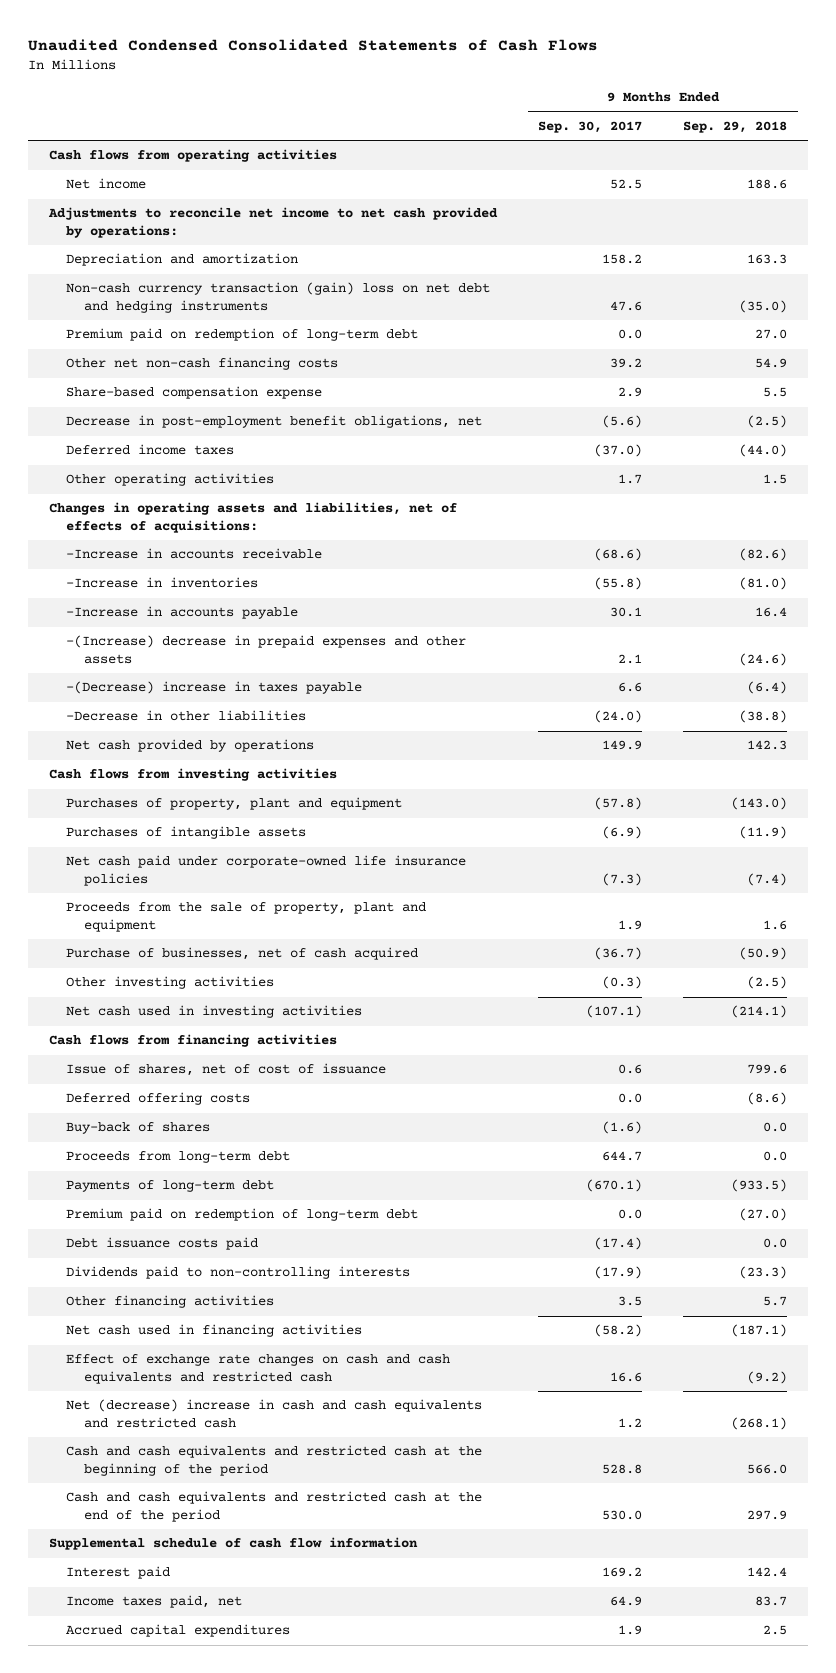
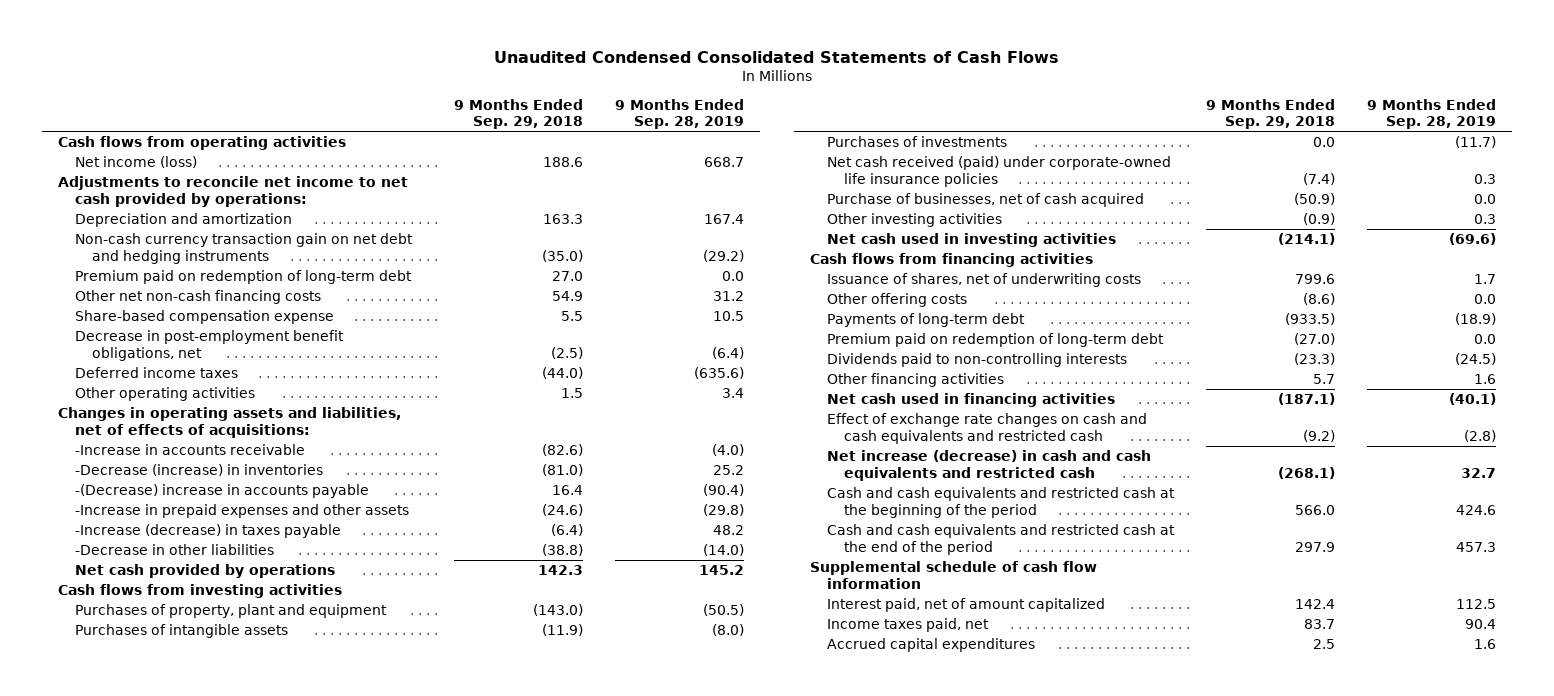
- | 9 Months Ended Sep. 30, 2017 | 9 Months Ended Sep. 29, 2018
+ | 9 Months Ended Sep. 29, 2018 | 9 Months Ended Sep. 28, 2019
- Net income | 52.5 | 188.6
+ Net income (loss) | 188.6 | 668.7
- Non-cash currency transaction (gain) loss on net debt and hedging instruments | 47.6 | (35.0)
+ Non-cash currency transaction gain on net debt and hedging instruments | (35.0) | (29.2)
- -Increase in inventories | (55.8) | (81.0)
- -Increase in accounts payable | 30.1 | 16.4
- -(Increase) decrease in prepaid expenses and other assets | 2.1 | (24.6)
- -(Decrease) increase in taxes payable | 6.6 | (6.4)
+ -Decrease (increase) in inventories | (81.0) | 25.2
+ -(Decrease) increase in accounts payable | 16.4 | (90.4)
+ -Increase in prepaid expenses and other assets | (24.6) | (29.8)
+ -Increase (decrease) in taxes payable | (6.4) | 48.2
- Net cash paid under corporate-owned life insurance policies | (7.3) | (7.4)
- Proceeds from the sale of property, plant and equipment | 1.9 | 1.6
+ Purchases of investments | 0.0 | (11.7)
+ Net cash received (paid) under corporate-owned life insurance policies | (7.4) | 0.3
- Other investing activities | (0.3) | (2.5)
+ Other investing activities | (0.9) | 0.3
- Issue of shares, net of cost of issuance | 0.6 | 799.6
- Deferred offering costs | 0.0 | (8.6)
- Buy-back of shares | (1.6) | 0.0
- Proceeds from long-term debt | 644.7 | 0.0
+ Issuance of shares, net of underwriting costs | 799.6 | 1.7
+ Other offering costs | (8.6) | 0.0
- Debt issuance costs paid | (17.4) | 0.0
- Net (decrease) increase in cash and cash equivalents and restricted cash | 1.2 | (268.1)
+ Net increase (decrease) in cash and cash equivalents and restricted cash | (268.1) | 32.7
- Interest paid | 169.2 | 142.4
+ Interest paid, net of amount capitalized | 142.4 | 112.5

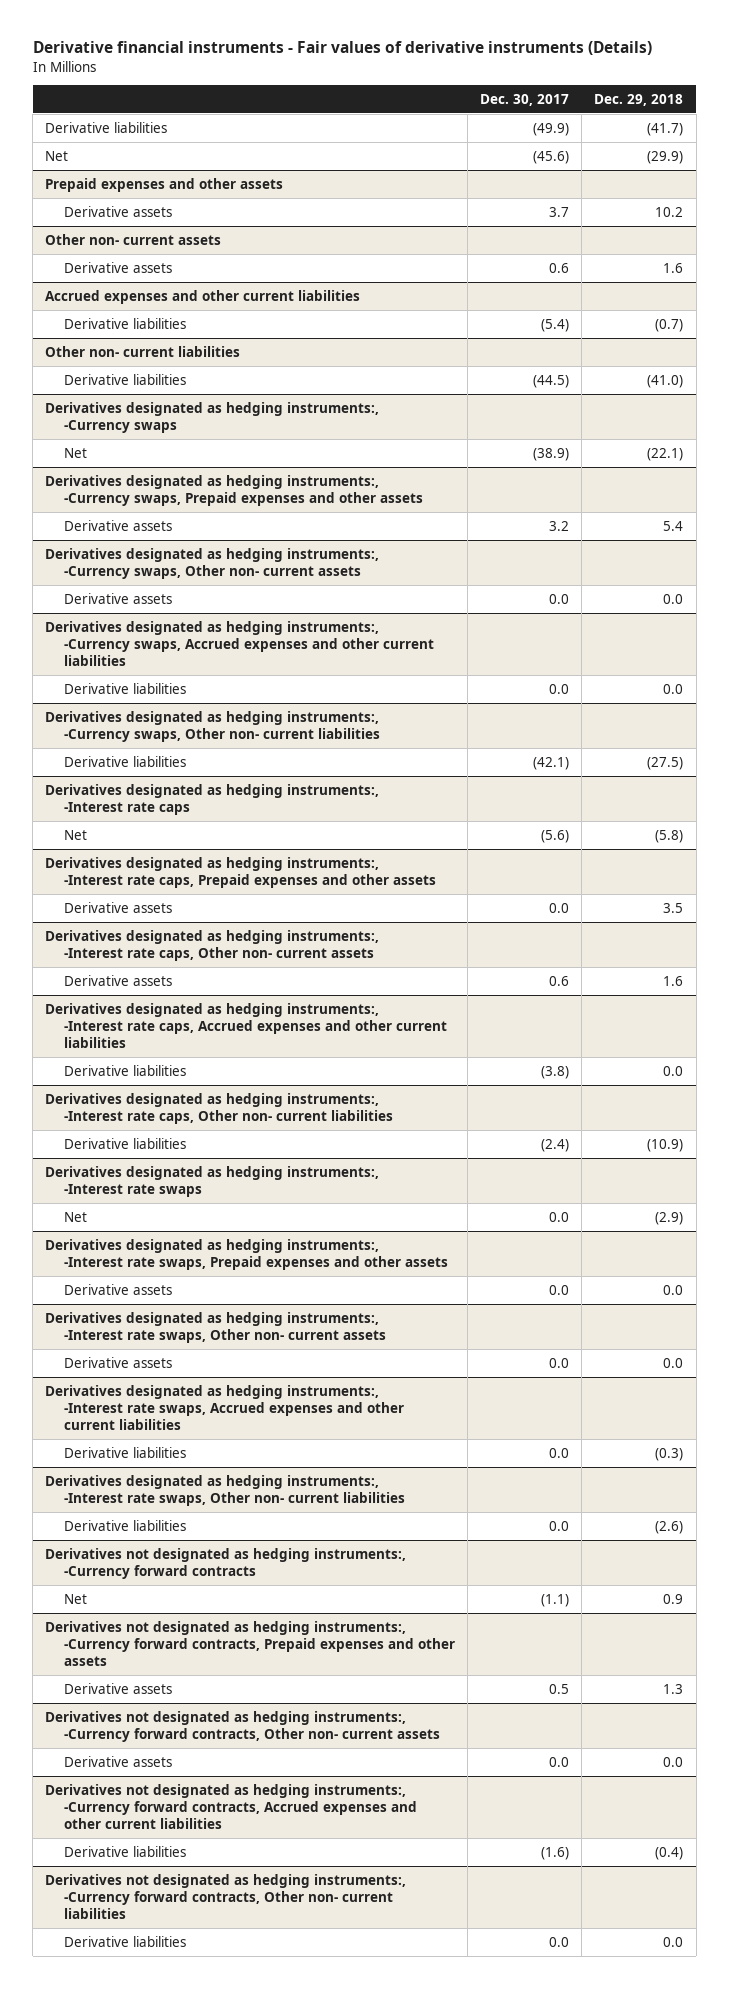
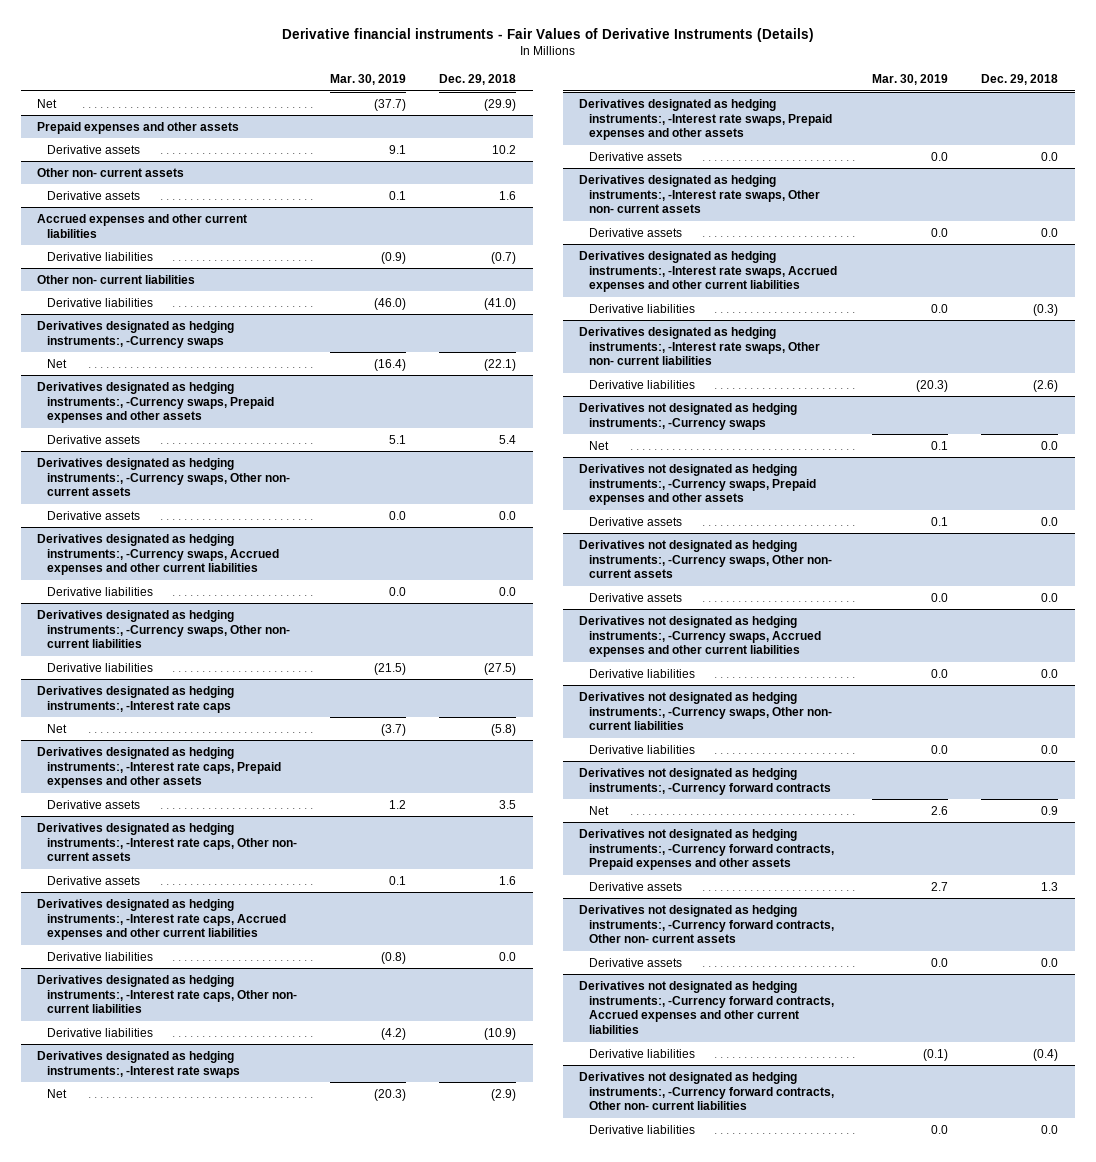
- Derivative financial instruments - Fair values of derivative instruments (Details)
+ Derivative financial instruments - Fair Values of Derivative Instruments (Details)
- | Dec. 30, 2017 | Dec. 29, 2018
+ | Mar. 30, 2019 | Dec. 29, 2018
- Derivative liabilities | (49.9) | (41.7)
+ Derivatives not designated as hedging instruments:, -Currency swaps
+ Net | 0.1 | 0.0
+ Derivatives not designated as hedging instruments:, -Currency swaps, Prepaid expenses and other assets
+ Derivative assets | 0.1 | 0.0
+ Derivatives not designated as hedging instruments:, -Currency swaps, Other non- current assets
+ Derivative assets | 0.0 | 0.0
+ Derivatives not designated as hedging instruments:, -Currency swaps, Accrued expenses and other current liabilities
+ Derivative liabilities | 0.0 | 0.0
+ Derivatives not designated as hedging instruments:, -Currency swaps, Other non- current liabilities
+ Derivative liabilities | 0.0 | 0.0

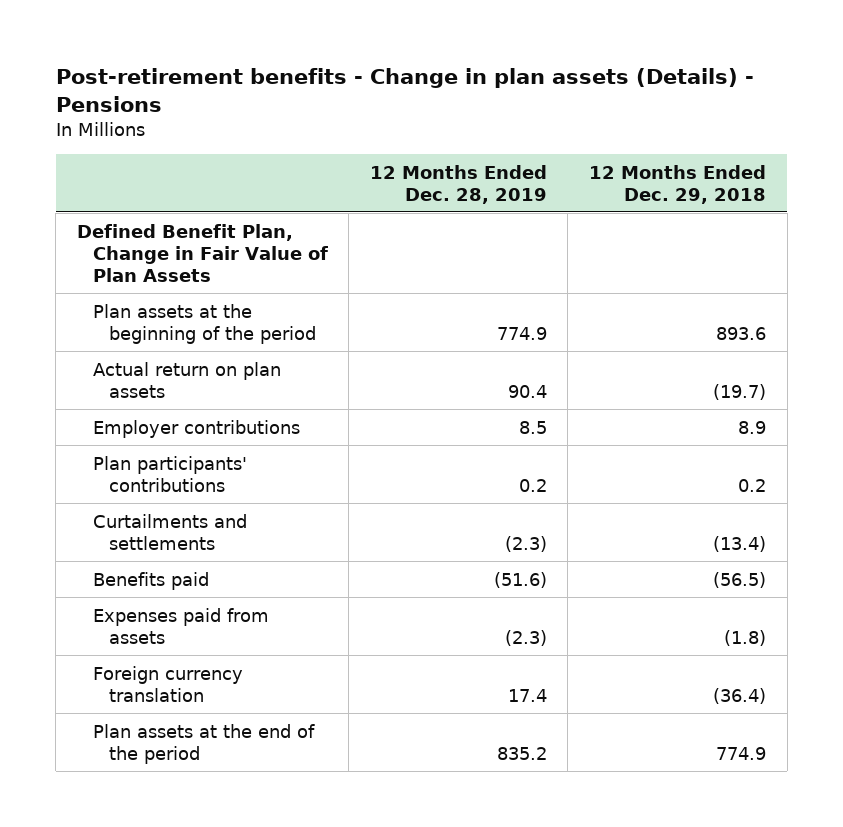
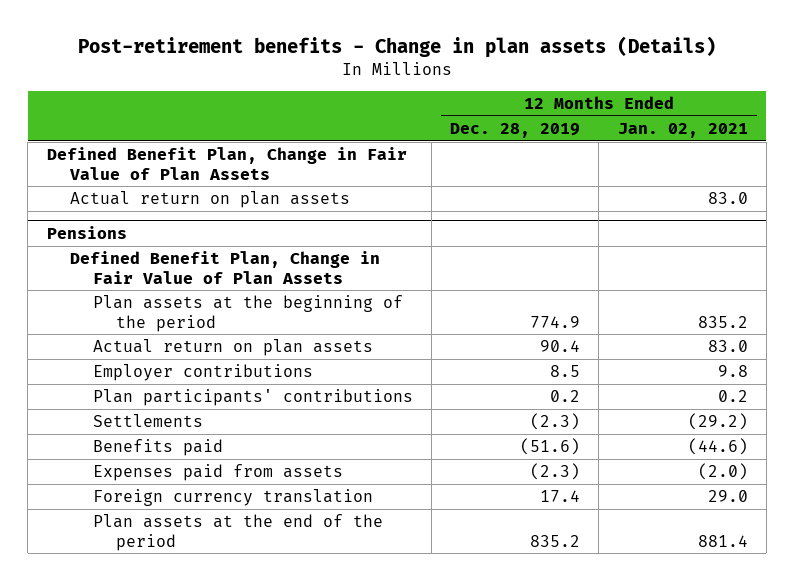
- Post-retirement benefits - Change in plan assets (Details) - Pensions
+ Post-retirement benefits - Change in plan assets (Details)
- | 12 Months Ended Dec. 28, 2019 | 12 Months Ended Dec. 29, 2018
+ | 12 Months Ended Dec. 28, 2019 | 12 Months Ended Jan. 02, 2021
+ Actual return on plan assets | | 83.0
+ Pensions
+ Defined Benefit Plan, Change in Fair Value of Plan Assets
- Curtailments and settlements | (2.3) | (13.4)
+ Settlements | (2.3) | (29.2)

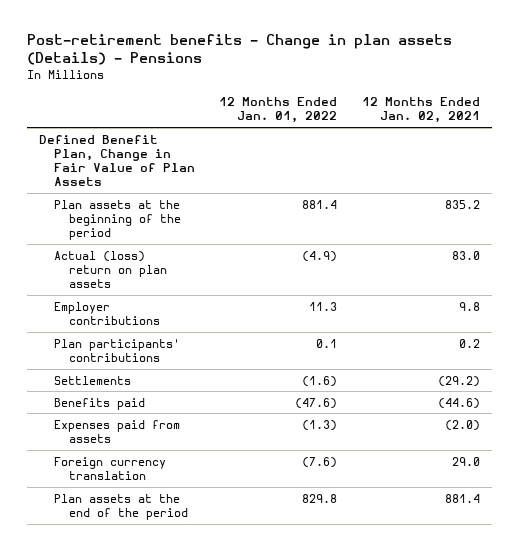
- Post-retirement benefits - Change in plan assets (Details)
+ Post-retirement benefits - Change in plan assets (Details) - Pensions
- | 12 Months Ended Dec. 28, 2019 | 12 Months Ended Jan. 02, 2021
+ | 12 Months Ended Jan. 01, 2022 | 12 Months Ended Jan. 02, 2021
- Actual return on plan assets | | 83.0
- Pensions
- Defined Benefit Plan, Change in Fair Value of Plan Assets
- Actual return on plan assets | 90.4 | 83.0
+ Actual (loss) return on plan assets | (4.9) | 83.0

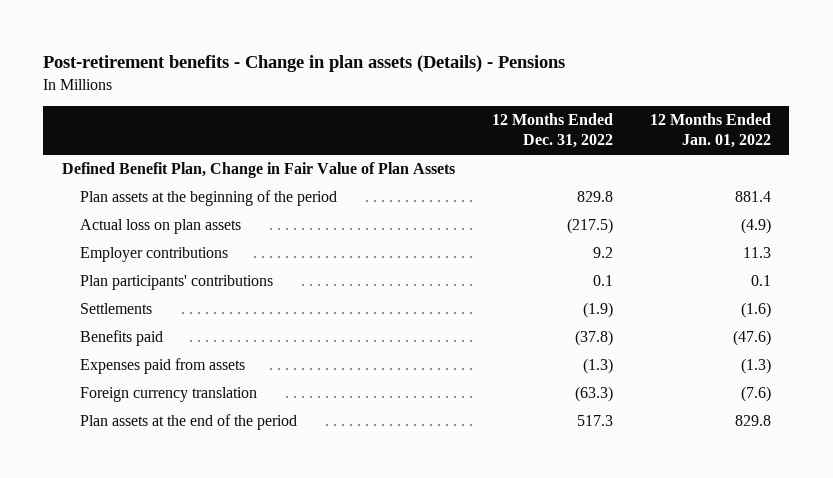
- | 12 Months Ended Jan. 01, 2022 | 12 Months Ended Jan. 02, 2021
+ | 12 Months Ended Dec. 31, 2022 | 12 Months Ended Jan. 01, 2022
- Actual (loss) return on plan assets | (4.9) | 83.0
+ Actual loss on plan assets | (217.5) | (4.9)

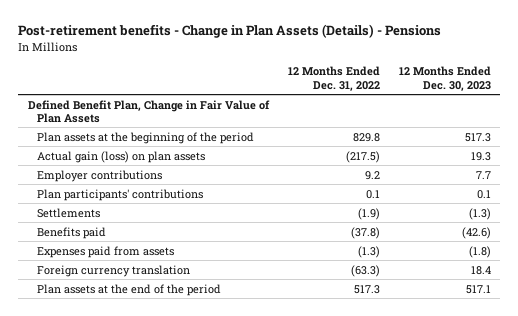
- Post-retirement benefits - Change in plan assets (Details) - Pensions
+ Post-retirement benefits - Change in Plan Assets (Details) - Pensions
- | 12 Months Ended Dec. 31, 2022 | 12 Months Ended Jan. 01, 2022
+ | 12 Months Ended Dec. 31, 2022 | 12 Months Ended Dec. 30, 2023
- Actual loss on plan assets | (217.5) | (4.9)
+ Actual gain (loss) on plan assets | (217.5) | 19.3

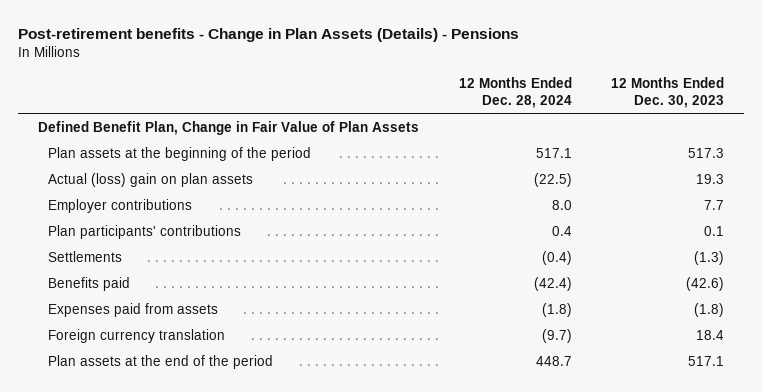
- | 12 Months Ended Dec. 31, 2022 | 12 Months Ended Dec. 30, 2023
+ | 12 Months Ended Dec. 28, 2024 | 12 Months Ended Dec. 30, 2023
- Actual gain (loss) on plan assets | (217.5) | 19.3
+ Actual (loss) gain on plan assets | (22.5) | 19.3

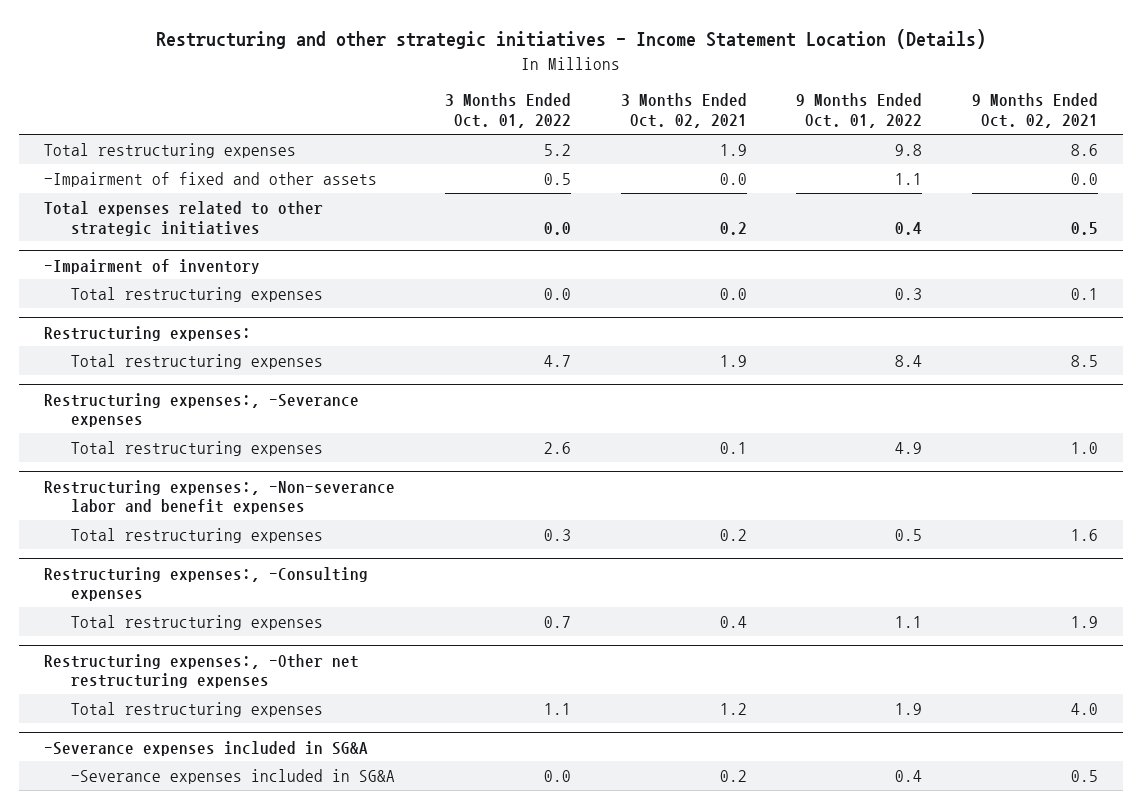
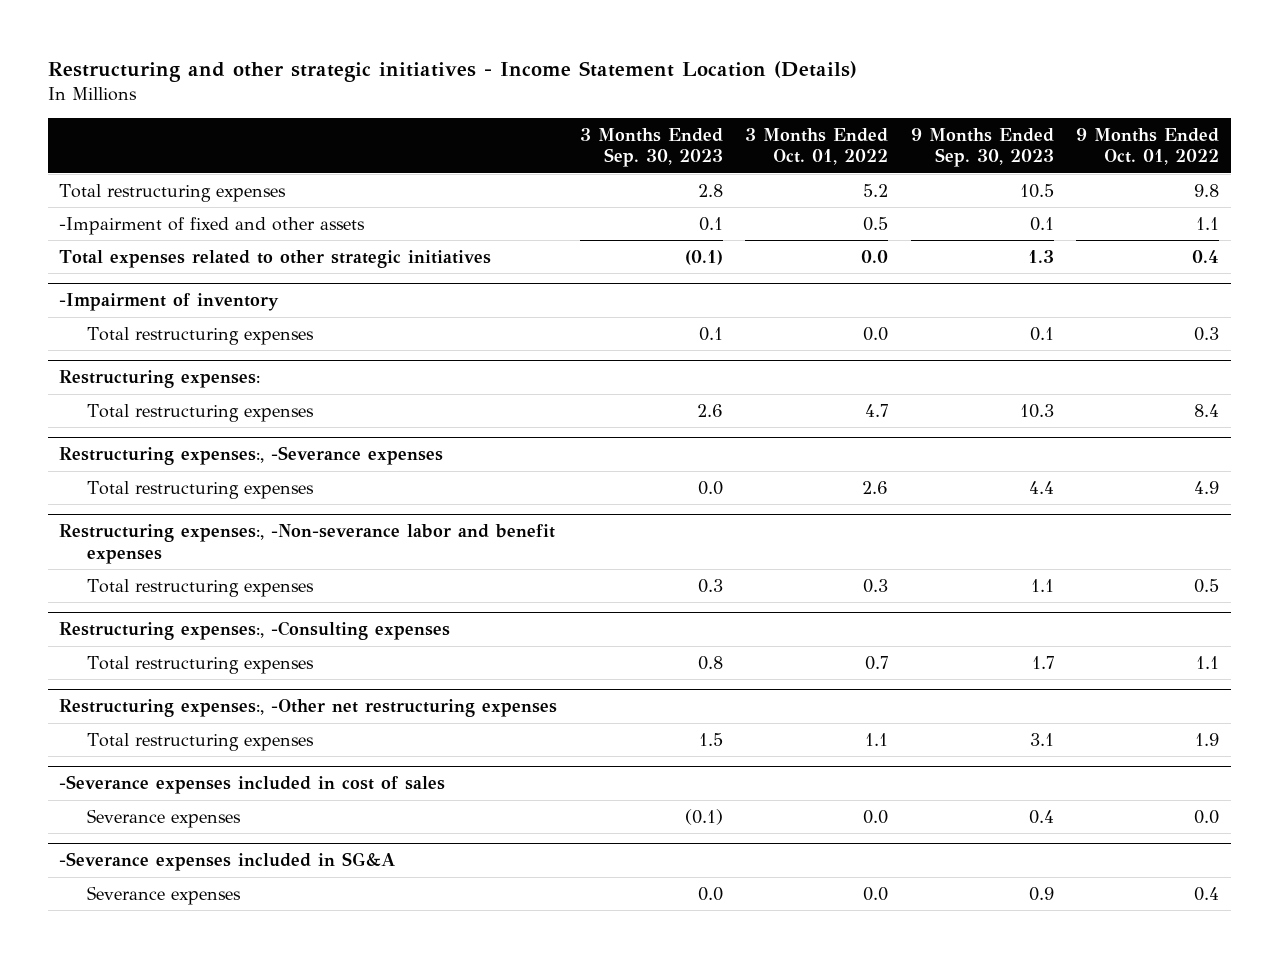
- | 3 Months Ended Oct. 01, 2022 | 3 Months Ended Oct. 02, 2021 | 9 Months Ended Oct. 01, 2022 | 9 Months Ended Oct. 02, 2021
+ | 3 Months Ended Sep. 30, 2023 | 3 Months Ended Oct. 01, 2022 | 9 Months Ended Sep. 30, 2023 | 9 Months Ended Oct. 01, 2022
+ -Severance expenses included in cost of sales
+ Severance expenses | (0.1) | 0.0 | 0.4 | 0.0
@ -Severance expenses included in SG&A
- -Severance expenses included in SG&A | 0.0 | 0.2 | 0.4 | 0.5
+ Severance expenses | 0.0 | 0.0 | 0.9 | 0.4

